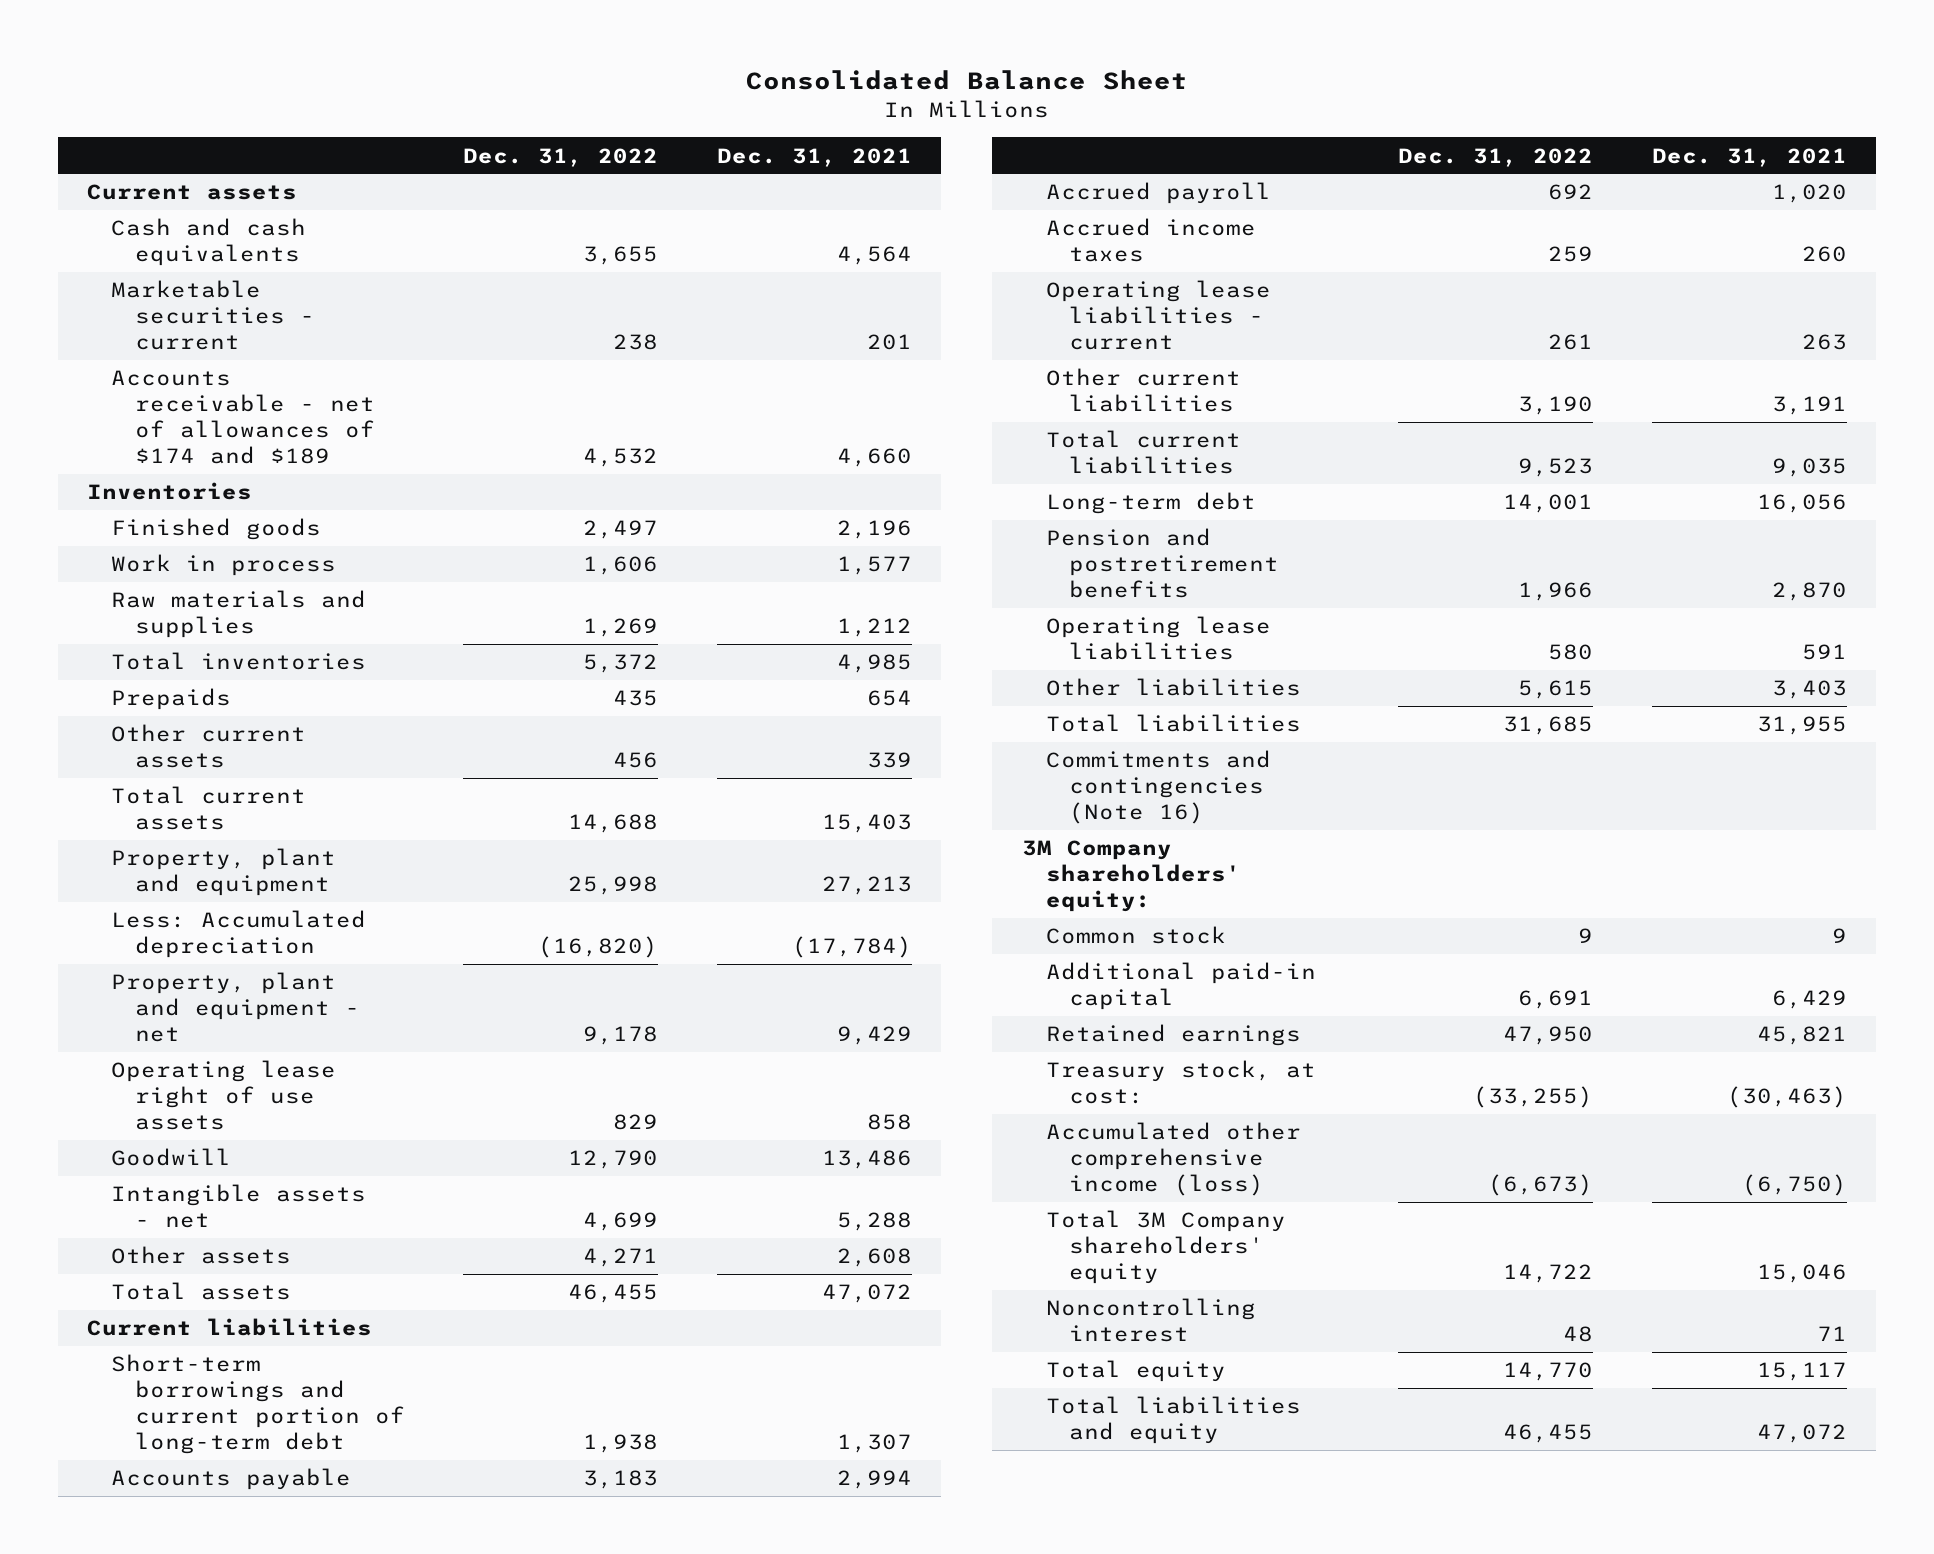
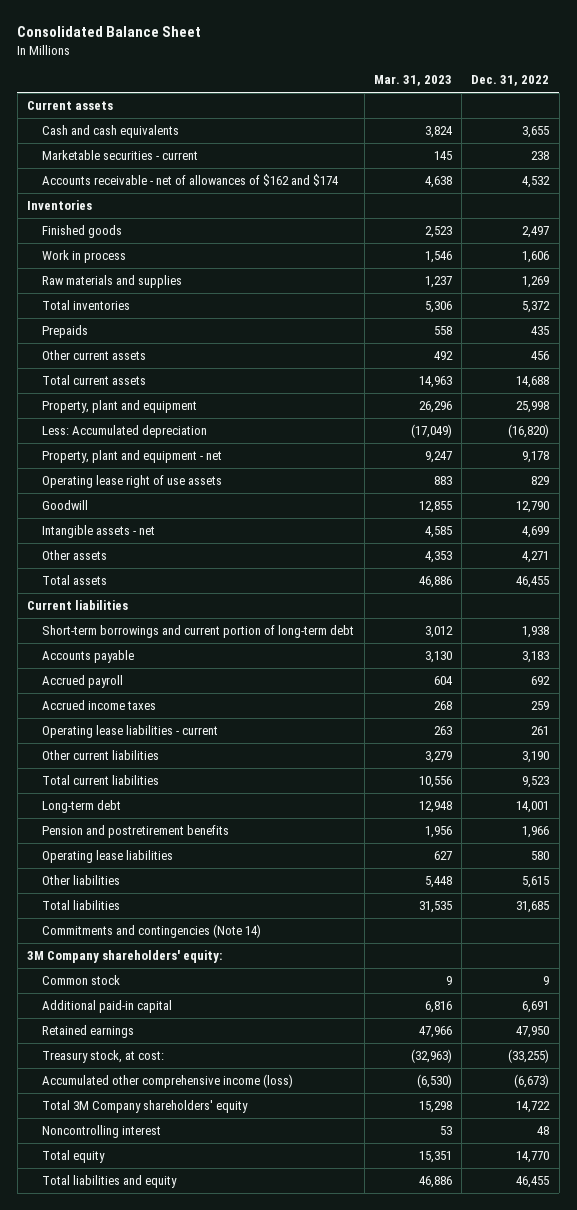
- | Dec. 31, 2022 | Dec. 31, 2021
+ | Mar. 31, 2023 | Dec. 31, 2022
- Accounts receivable - net of allowances of $174 and $189 | 4,532 | 4,660
+ Accounts receivable - net of allowances of $162 and $174 | 4,638 | 4,532
- Commitments and contingencies (Note 16)
+ Commitments and contingencies (Note 14)

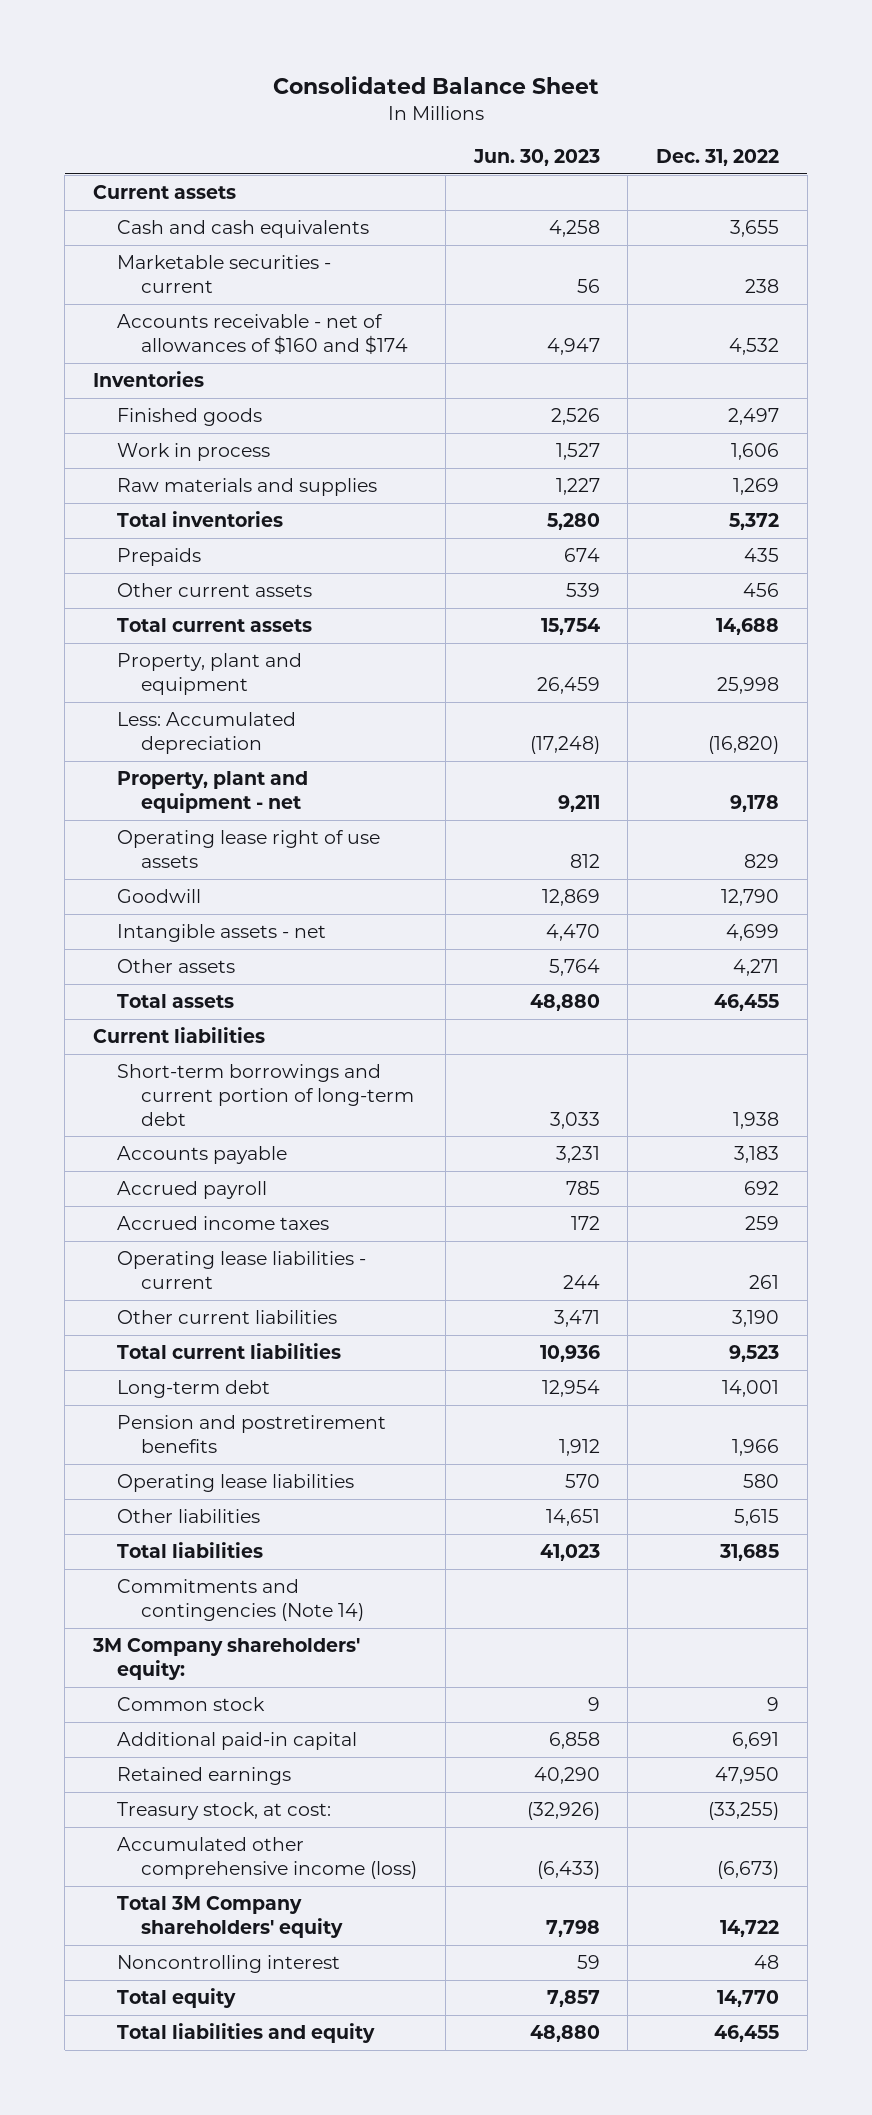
- | Mar. 31, 2023 | Dec. 31, 2022
+ | Jun. 30, 2023 | Dec. 31, 2022
- Accounts receivable - net of allowances of $162 and $174 | 4,638 | 4,532
+ Accounts receivable - net of allowances of $160 and $174 | 4,947 | 4,532

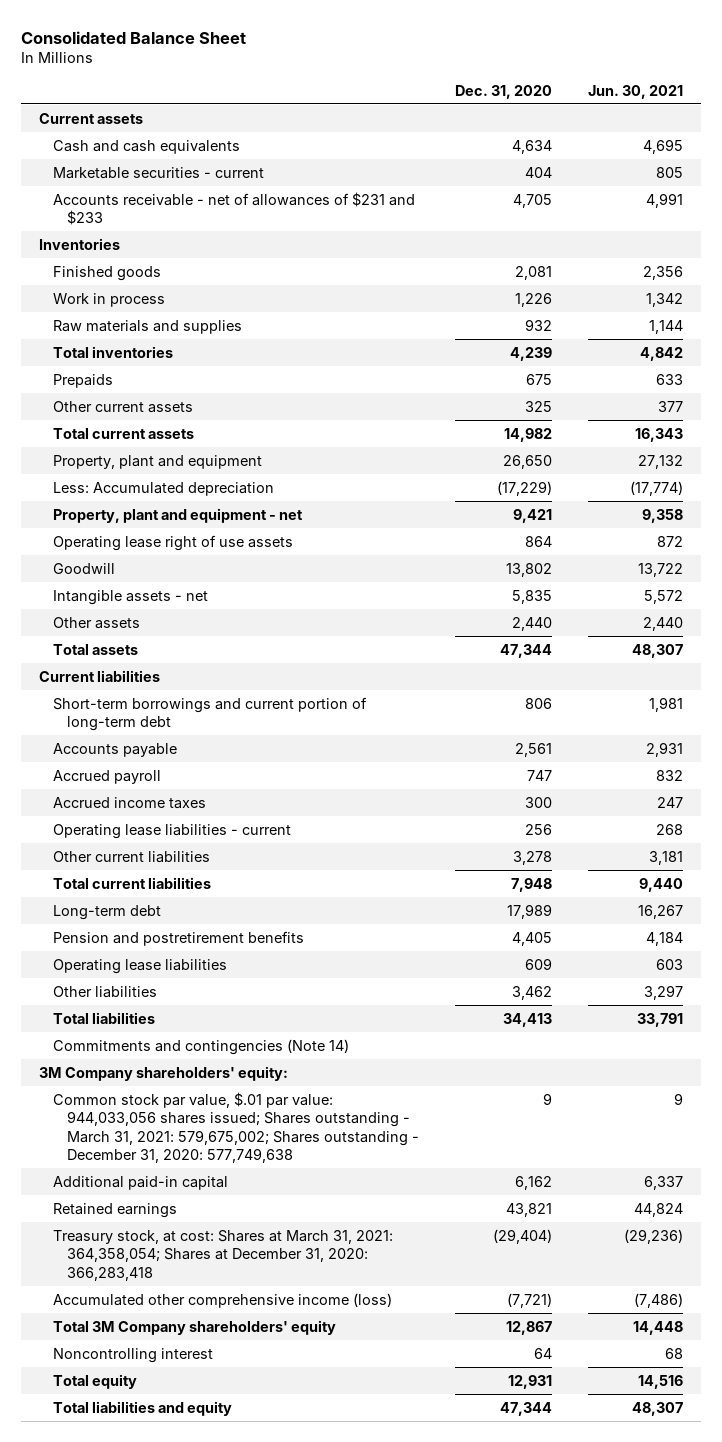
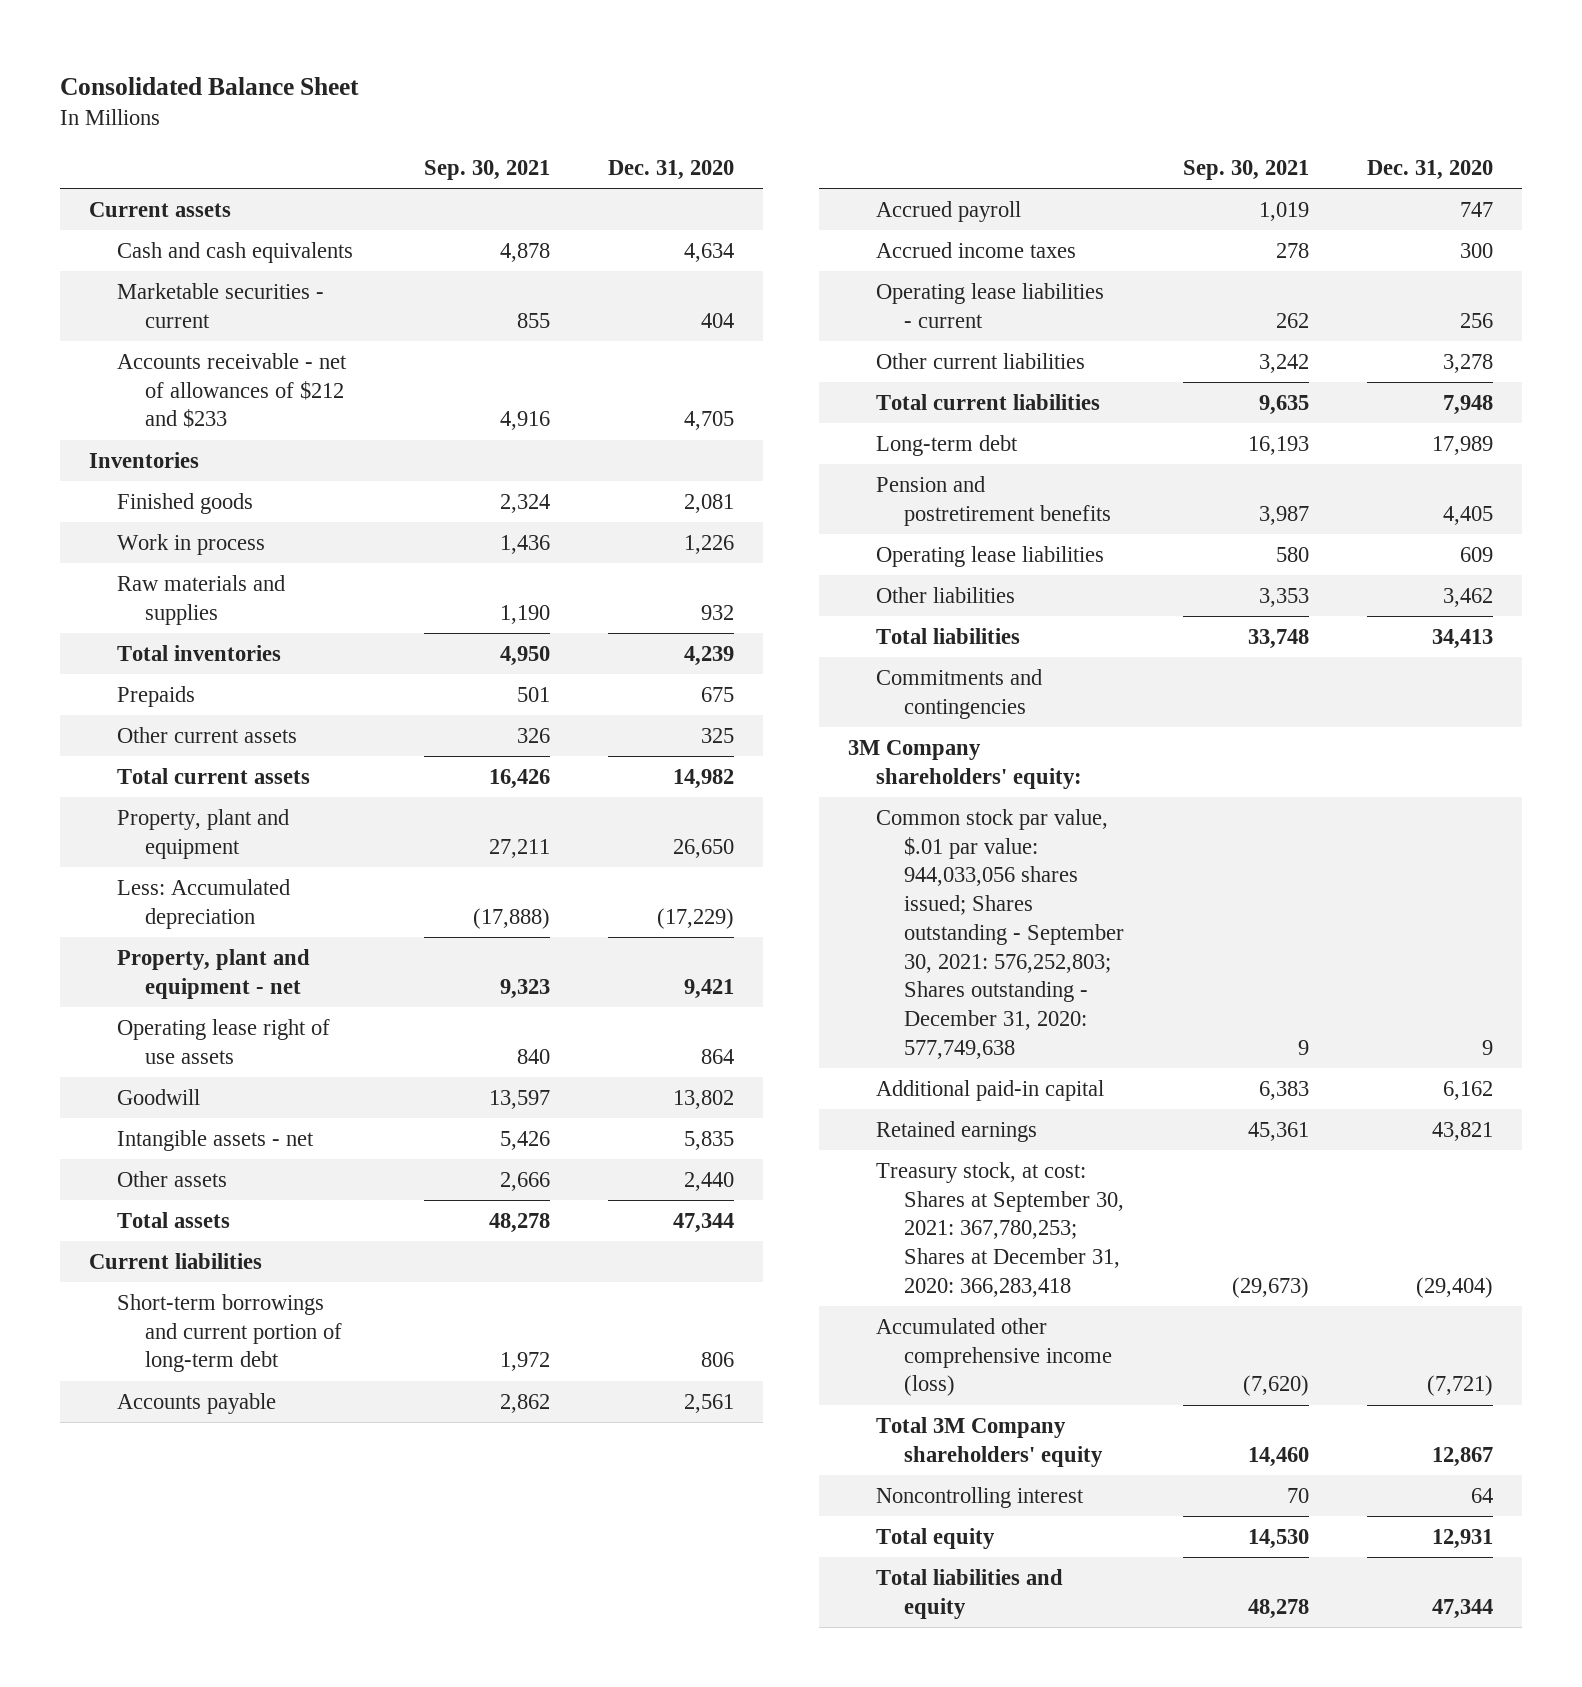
- | Dec. 31, 2020 | Jun. 30, 2021
+ | Sep. 30, 2021 | Dec. 31, 2020
- Accounts receivable - net of allowances of $231 and $233 | 4,705 | 4,991
+ Accounts receivable - net of allowances of $212 and $233 | 4,916 | 4,705
- Commitments and contingencies (Note 14)
+ Commitments and contingencies
- Common stock par value, $.01 par value: 944,033,056 shares issued; Shares outstanding - March 31, 2021: 579,675,002; Shares outstanding - December 31, 2020: 577,749,638 | 9 | 9
+ Common stock par value, $.01 par value: 944,033,056 shares issued; Shares outstanding - September 30, 2021: 576,252,803; Shares outstanding - December 31, 2020: 577,749,638 | 9 | 9
- Treasury stock, at cost: Shares at March 31, 2021: 364,358,054; Shares at December 31, 2020: 366,283,418 | (29,404) | (29,236)
+ Treasury stock, at cost: Shares at September 30, 2021: 367,780,253; Shares at December 31, 2020: 366,283,418 | (29,673) | (29,404)

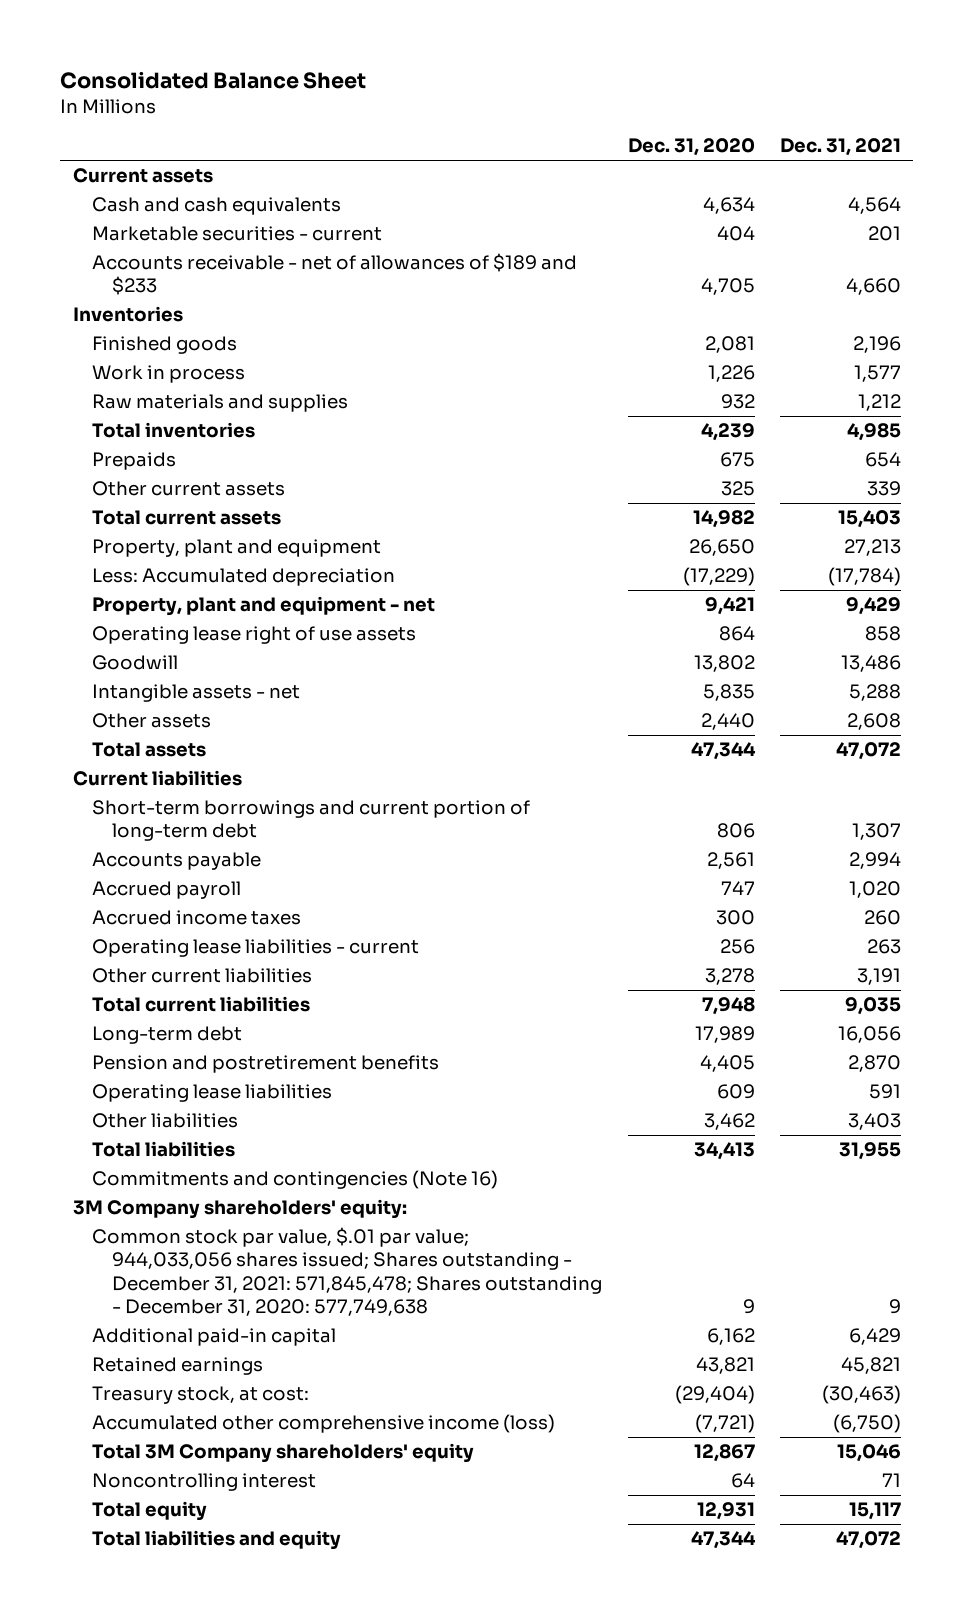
- | Sep. 30, 2021 | Dec. 31, 2020
+ | Dec. 31, 2020 | Dec. 31, 2021
- Accounts receivable - net of allowances of $212 and $233 | 4,916 | 4,705
+ Accounts receivable - net of allowances of $189 and $233 | 4,705 | 4,660
- Commitments and contingencies
+ Commitments and contingencies (Note 16)
- Common stock par value, $.01 par value: 944,033,056 shares issued; Shares outstanding - September 30, 2021: 576,252,803; Shares outstanding - December 31, 2020: 577,749,638 | 9 | 9
+ Common stock par value, $.01 par value; 944,033,056 shares issued; Shares outstanding - December 31, 2021: 571,845,478; Shares outstanding - December 31, 2020: 577,749,638 | 9 | 9
- Treasury stock, at cost: Shares at September 30, 2021: 367,780,253; Shares at December 31, 2020: 366,283,418 | (29,673) | (29,404)
+ Treasury stock, at cost: | (29,404) | (30,463)

